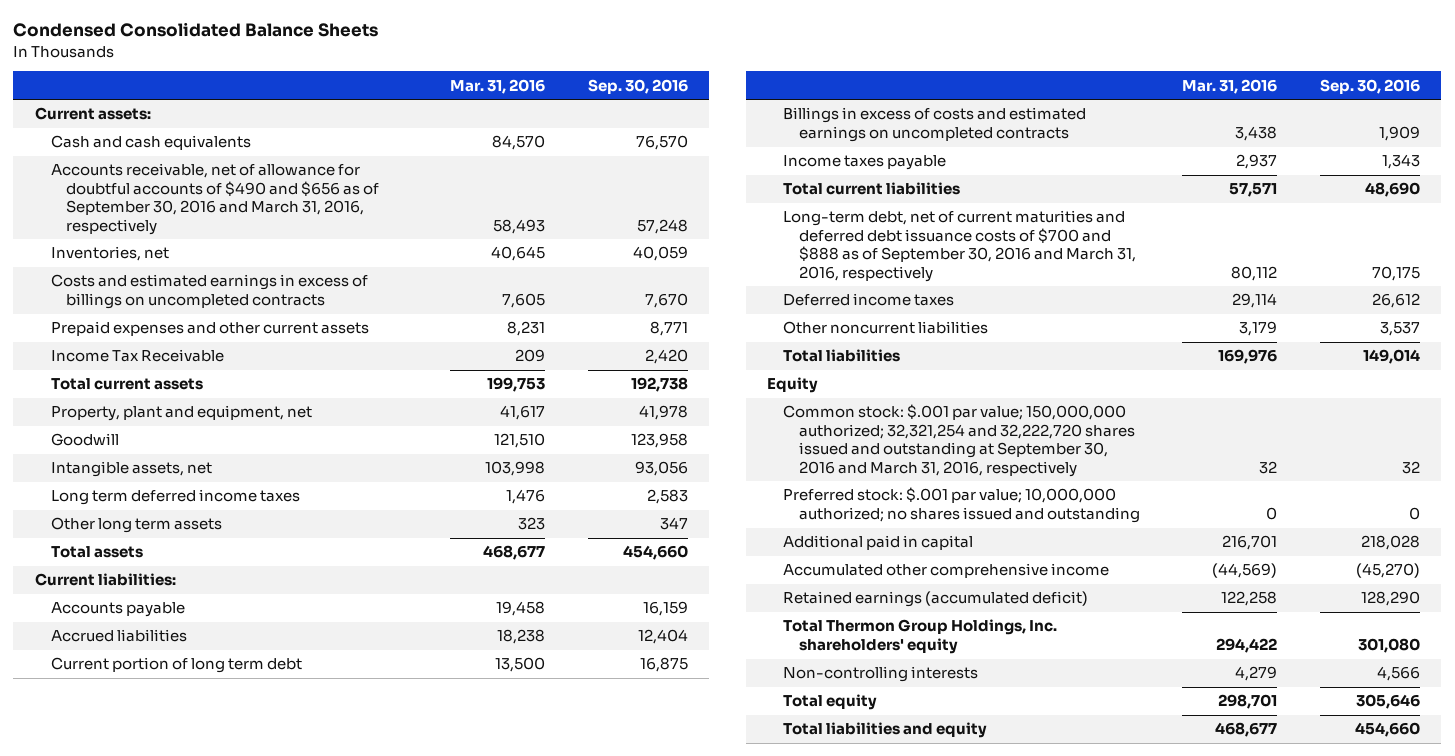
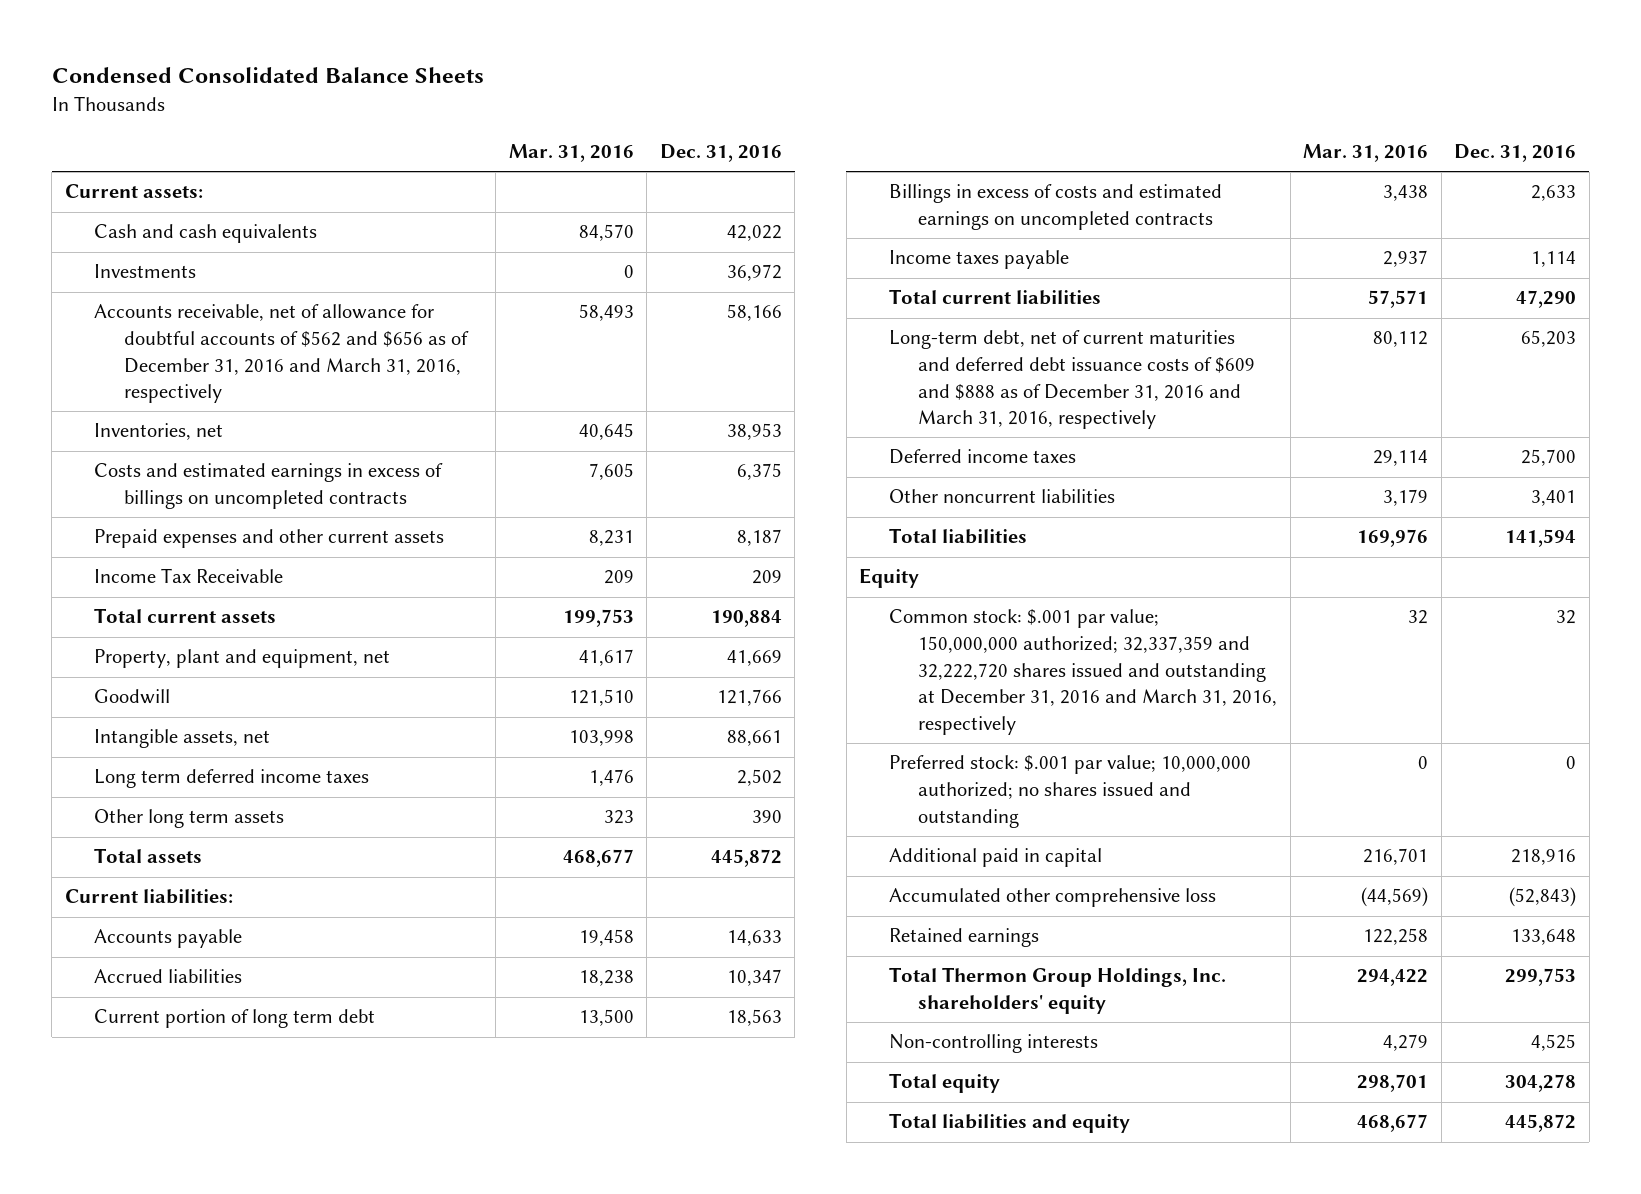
- | Mar. 31, 2016 | Sep. 30, 2016
+ | Mar. 31, 2016 | Dec. 31, 2016
- Accounts receivable, net of allowance for doubtful accounts of $490 and $656 as of September 30, 2016 and March 31, 2016, respectively | 58,493 | 57,248
+ Investments | 0 | 36,972
+ Accounts receivable, net of allowance for doubtful accounts of $562 and $656 as of December 31, 2016 and March 31, 2016, respectively | 58,493 | 58,166
- Long-term debt, net of current maturities and deferred debt issuance costs of $700 and $888 as of September 30, 2016 and March 31, 2016, respectively | 80,112 | 70,175
+ Long-term debt, net of current maturities and deferred debt issuance costs of $609 and $888 as of December 31, 2016 and March 31, 2016, respectively | 80,112 | 65,203
- Common stock: $.001 par value; 150,000,000 authorized; 32,321,254 and 32,222,720 shares issued and outstanding at September 30, 2016 and March 31, 2016, respectively | 32 | 32
+ Common stock: $.001 par value; 150,000,000 authorized; 32,337,359 and 32,222,720 shares issued and outstanding at December 31, 2016 and March 31, 2016, respectively | 32 | 32
- Accumulated other comprehensive income | (44,569) | (45,270)
- Retained earnings (accumulated deficit) | 122,258 | 128,290
+ Accumulated other comprehensive loss | (44,569) | (52,843)
+ Retained earnings | 122,258 | 133,648

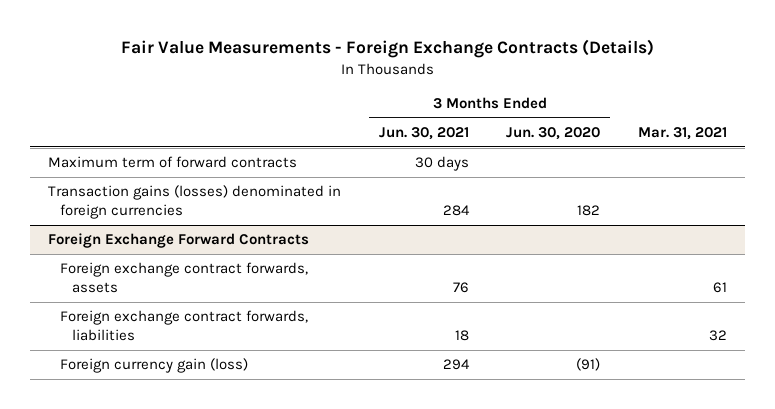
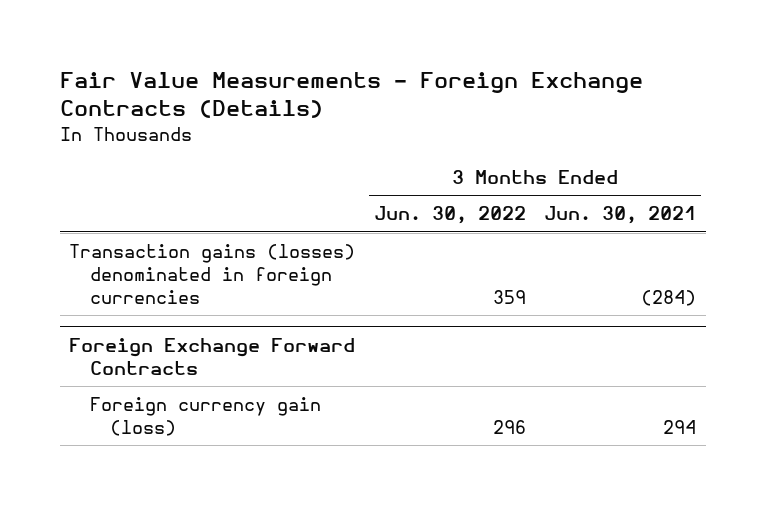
- | 3 Months Ended Jun. 30, 2021 | 3 Months Ended Jun. 30, 2020 | Mar. 31, 2021
+ | 3 Months Ended Jun. 30, 2022 | 3 Months Ended Jun. 30, 2021
- Maximum term of forward contracts | 30 days | |
- Transaction gains (losses) denominated in foreign currencies | 284 | 182 |
+ Transaction gains (losses) denominated in foreign currencies | 359 | (284)
@ Foreign Exchange Forward Contracts
- Foreign exchange contract forwards, assets | 76 | | 61
- Foreign exchange contract forwards, liabilities | 18 | | 32

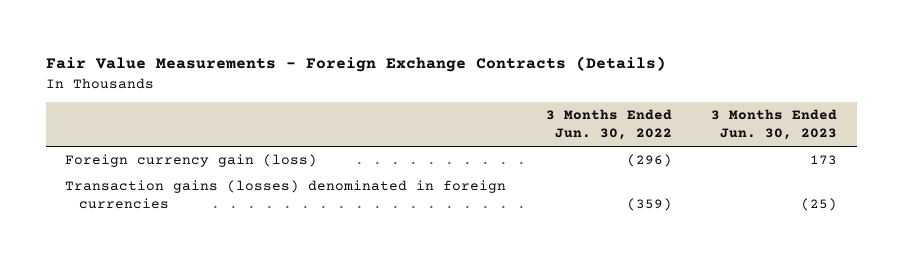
- | 3 Months Ended Jun. 30, 2022 | 3 Months Ended Jun. 30, 2021
+ | 3 Months Ended Jun. 30, 2022 | 3 Months Ended Jun. 30, 2023
- Transaction gains (losses) denominated in foreign currencies | 359 | (284)
- Foreign Exchange Forward Contracts
- Foreign currency gain (loss) | 296 | 294
+ Foreign currency gain (loss) | (296) | 173
+ Transaction gains (losses) denominated in foreign currencies | (359) | (25)

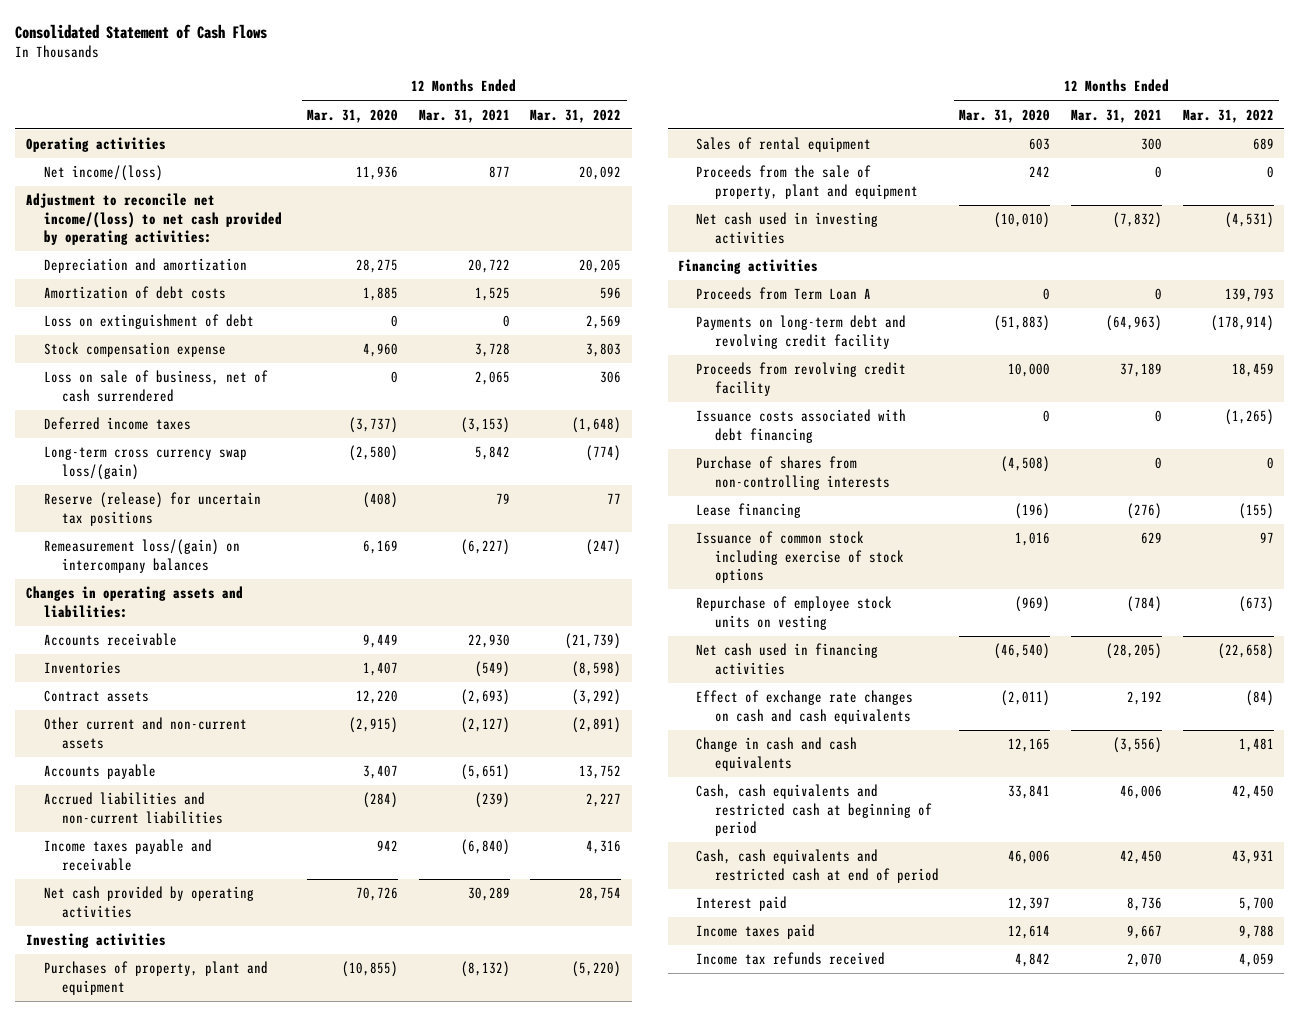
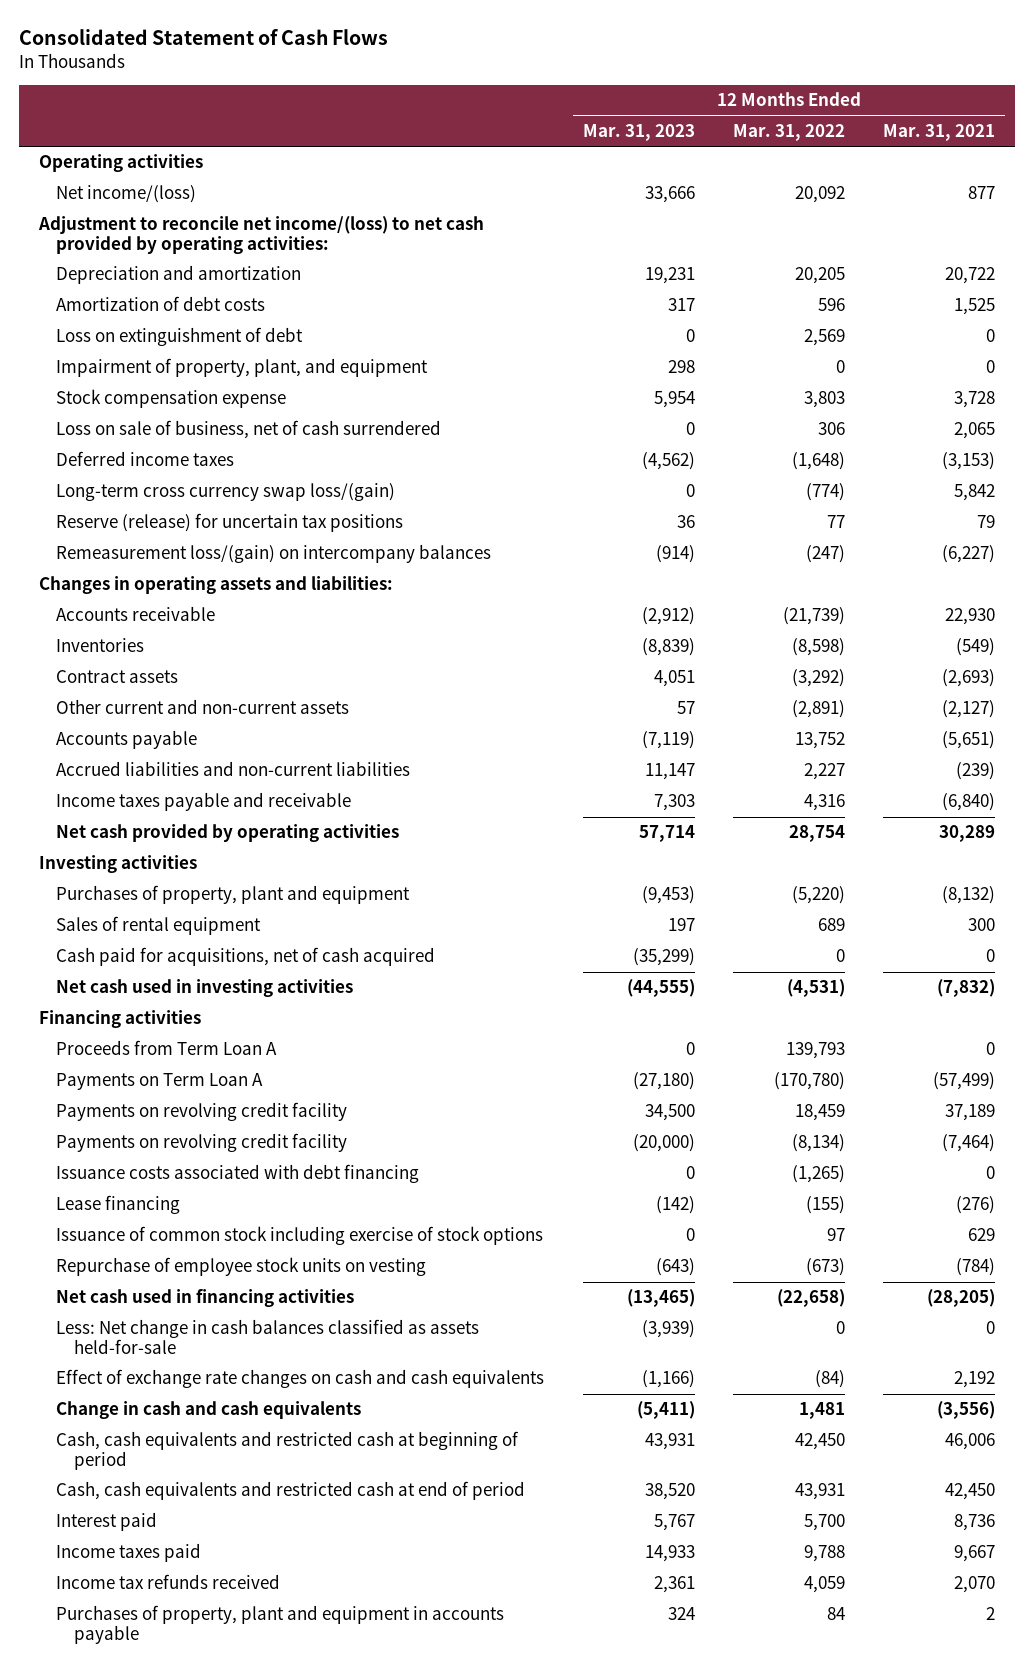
- | 12 Months Ended Mar. 31, 2020 | 12 Months Ended Mar. 31, 2021 | 12 Months Ended Mar. 31, 2022
+ | 12 Months Ended Mar. 31, 2023 | 12 Months Ended Mar. 31, 2022 | 12 Months Ended Mar. 31, 2021
+ Impairment of property, plant, and equipment | 298 | 0 | 0
- Proceeds from the sale of property, plant and equipment | 242 | 0 | 0
+ Cash paid for acquisitions, net of cash acquired | (35,299) | 0 | 0
- Payments on long-term debt and revolving credit facility | (51,883) | (64,963) | (178,914)
- Proceeds from revolving credit facility | 10,000 | 37,189 | 18,459
+ Payments on Term Loan A | (27,180) | (170,780) | (57,499)
+ Payments on revolving credit facility | 34,500 | 18,459 | 37,189
+ Payments on revolving credit facility | (20,000) | (8,134) | (7,464)
- Purchase of shares from non-controlling interests | (4,508) | 0 | 0
+ Less: Net change in cash balances classified as assets held-for-sale | (3,939) | 0 | 0
+ Purchases of property, plant and equipment in accounts payable | 324 | 84 | 2

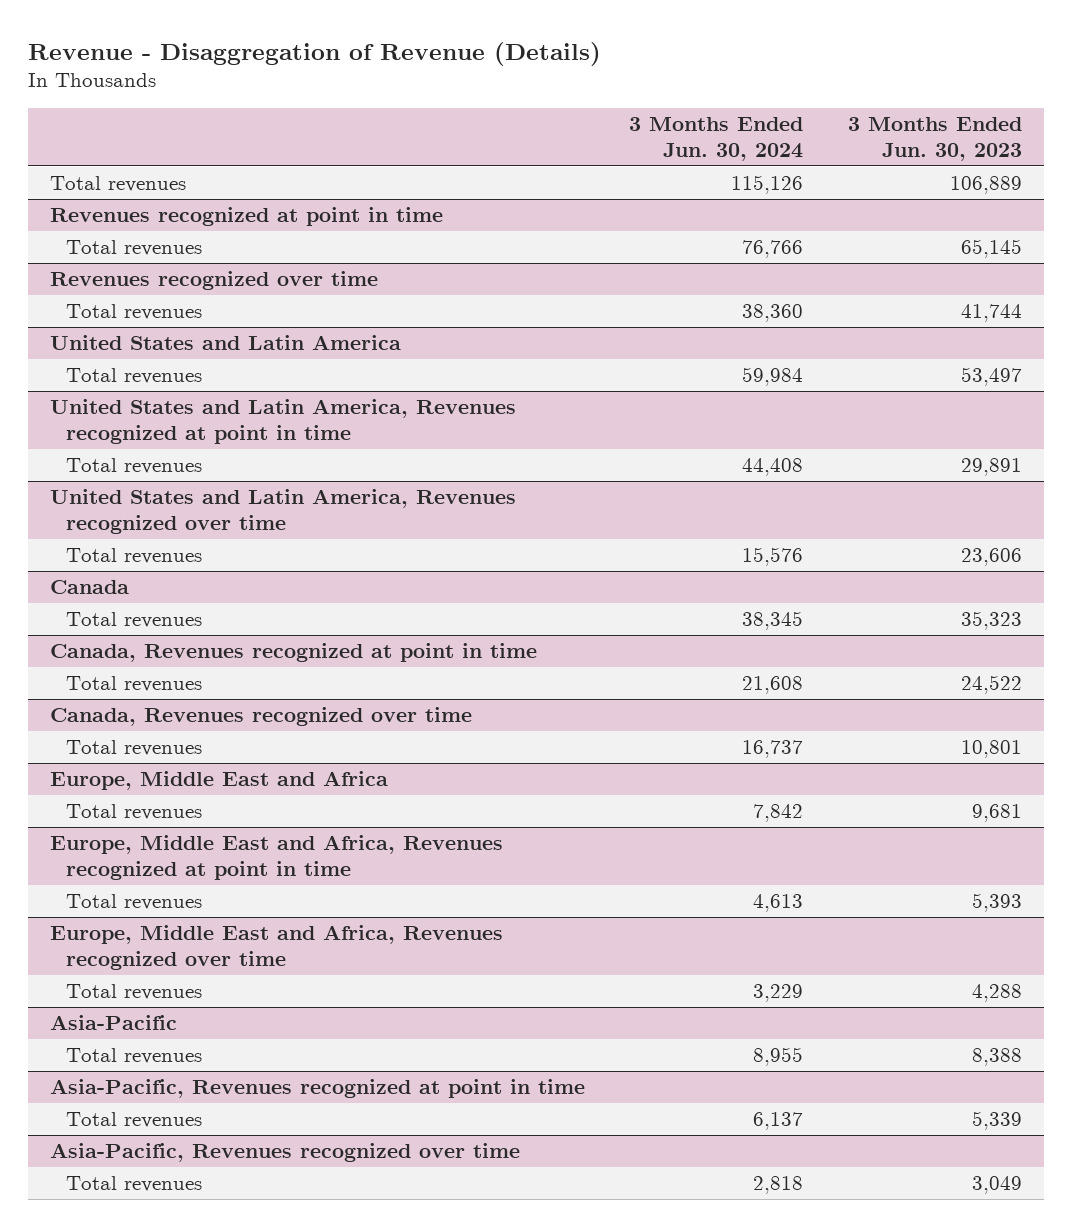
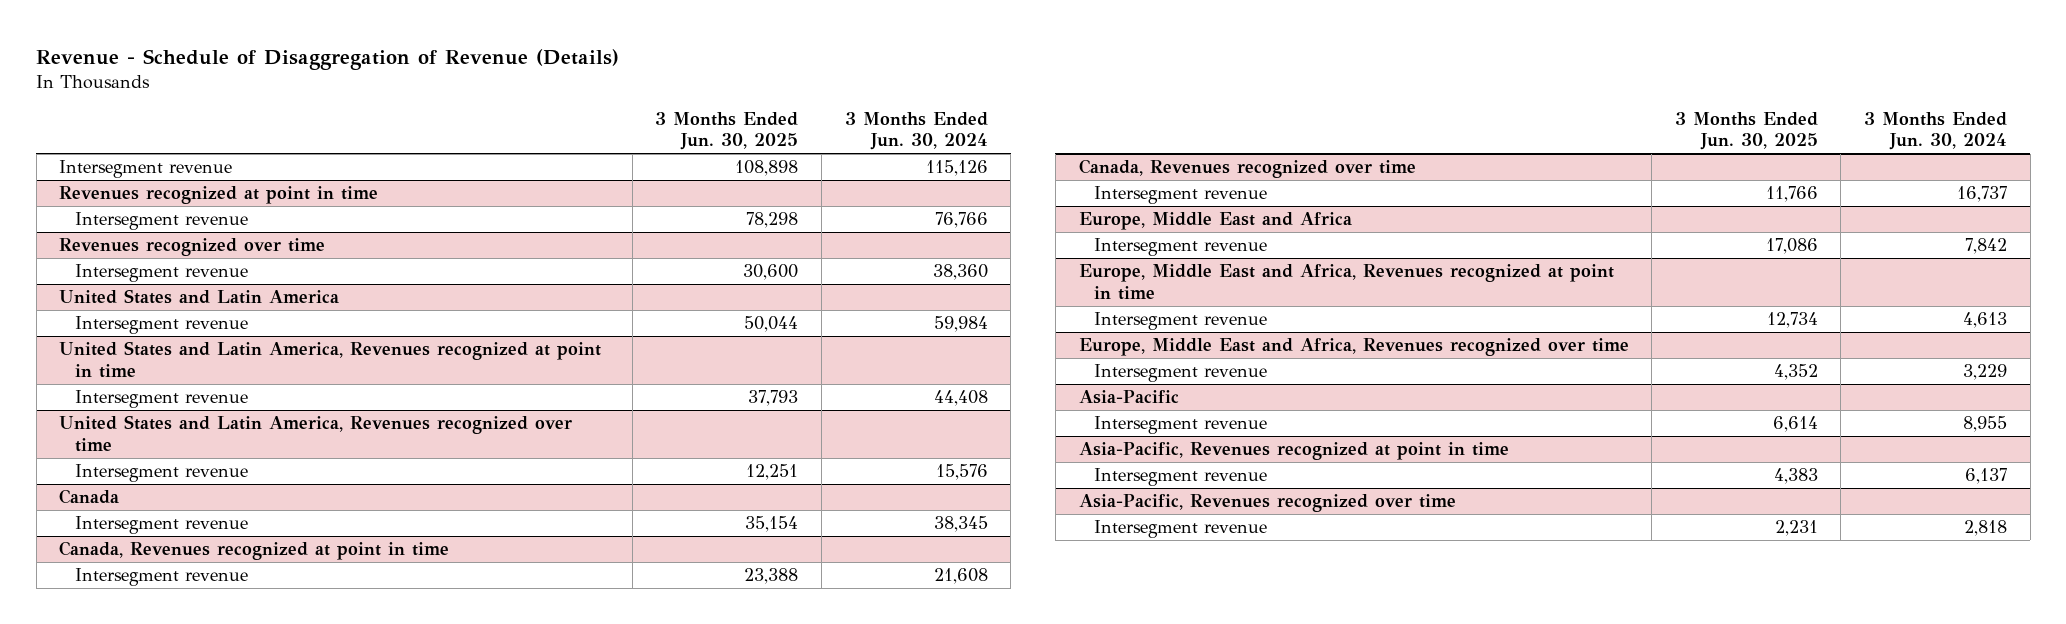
- Revenue - Disaggregation of Revenue (Details)
+ Revenue - Schedule of Disaggregation of Revenue (Details)
- | 3 Months Ended Jun. 30, 2024 | 3 Months Ended Jun. 30, 2023
+ | 3 Months Ended Jun. 30, 2025 | 3 Months Ended Jun. 30, 2024
- Total revenues | 115,126 | 106,889
+ Intersegment revenue | 108,898 | 115,126
@ Revenues recognized at point in time
- Total revenues | 76,766 | 65,145
+ Intersegment revenue | 78,298 | 76,766
@ Revenues recognized over time
- Total revenues | 38,360 | 41,744
+ Intersegment revenue | 30,600 | 38,360
@ United States and Latin America
- Total revenues | 59,984 | 53,497
+ Intersegment revenue | 50,044 | 59,984
@ United States and Latin America, Revenues recognized at point in time
- Total revenues | 44,408 | 29,891
+ Intersegment revenue | 37,793 | 44,408
@ United States and Latin America, Revenues recognized over time
- Total revenues | 15,576 | 23,606
+ Intersegment revenue | 12,251 | 15,576
@ Canada
- Total revenues | 38,345 | 35,323
+ Intersegment revenue | 35,154 | 38,345
@ Canada, Revenues recognized at point in time
- Total revenues | 21,608 | 24,522
+ Intersegment revenue | 23,388 | 21,608
@ Canada, Revenues recognized over time
- Total revenues | 16,737 | 10,801
+ Intersegment revenue | 11,766 | 16,737
@ Europe, Middle East and Africa
- Total revenues | 7,842 | 9,681
+ Intersegment revenue | 17,086 | 7,842
@ Europe, Middle East and Africa, Revenues recognized at point in time
- Total revenues | 4,613 | 5,393
+ Intersegment revenue | 12,734 | 4,613
@ Europe, Middle East and Africa, Revenues recognized over time
- Total revenues | 3,229 | 4,288
+ Intersegment revenue | 4,352 | 3,229
@ Asia-Pacific
- Total revenues | 8,955 | 8,388
+ Intersegment revenue | 6,614 | 8,955
@ Asia-Pacific, Revenues recognized at point in time
- Total revenues | 6,137 | 5,339
+ Intersegment revenue | 4,383 | 6,137
@ Asia-Pacific, Revenues recognized over time
- Total revenues | 2,818 | 3,049
+ Intersegment revenue | 2,231 | 2,818

